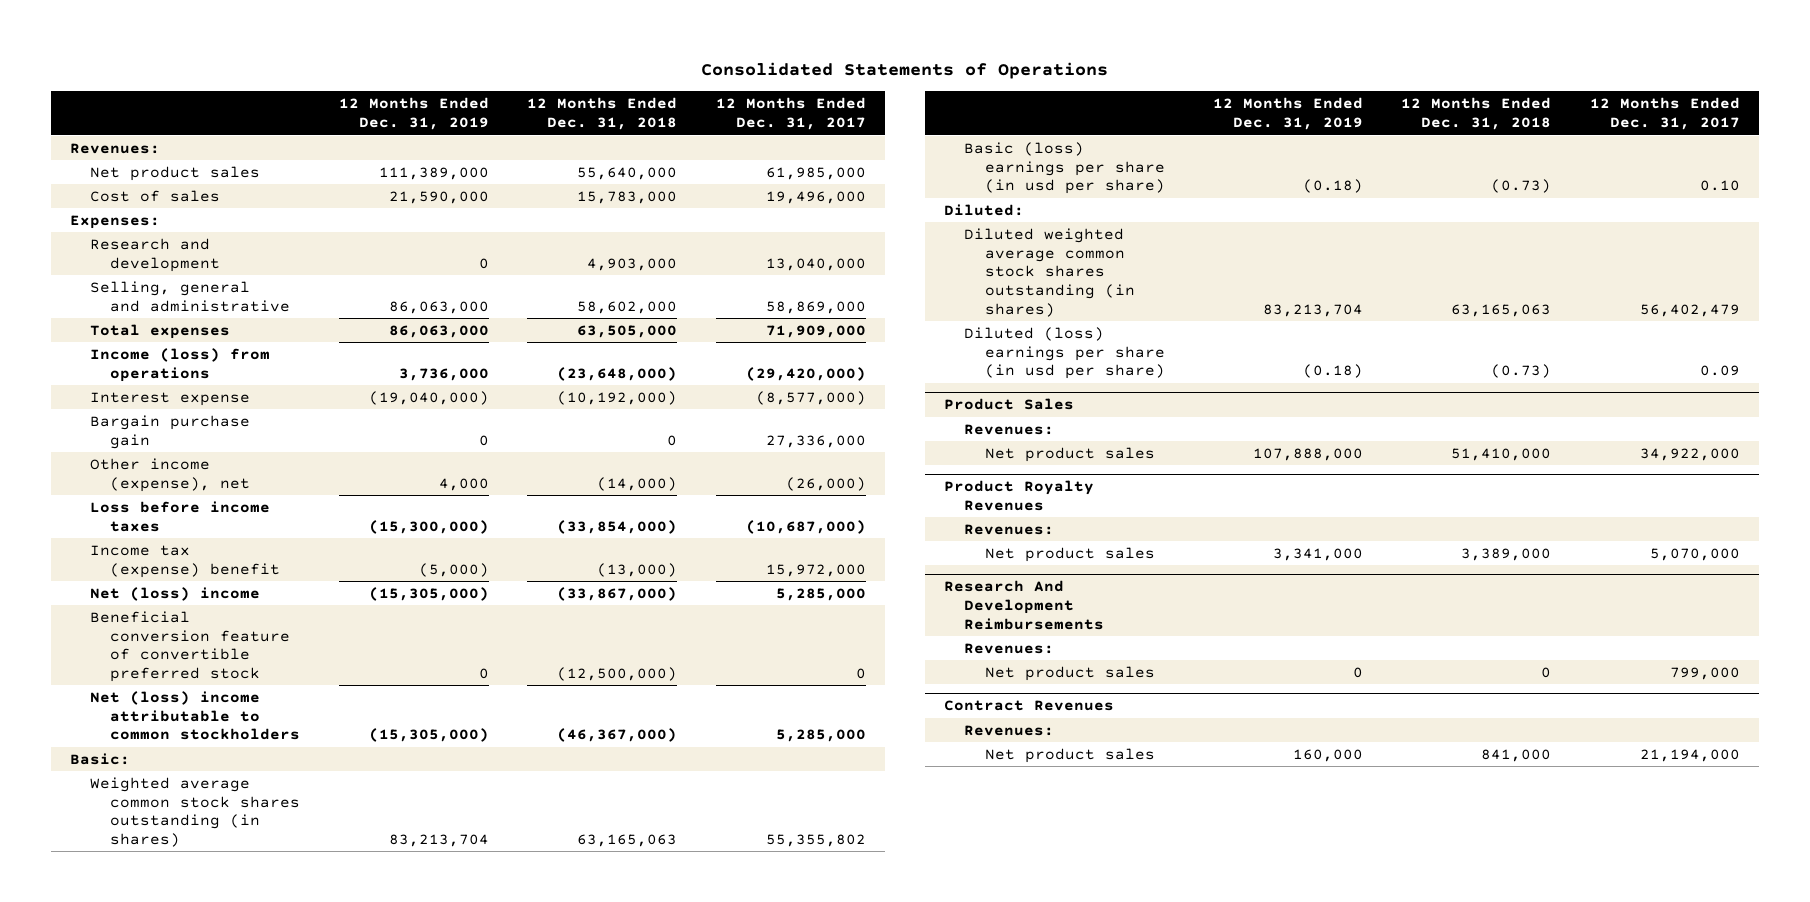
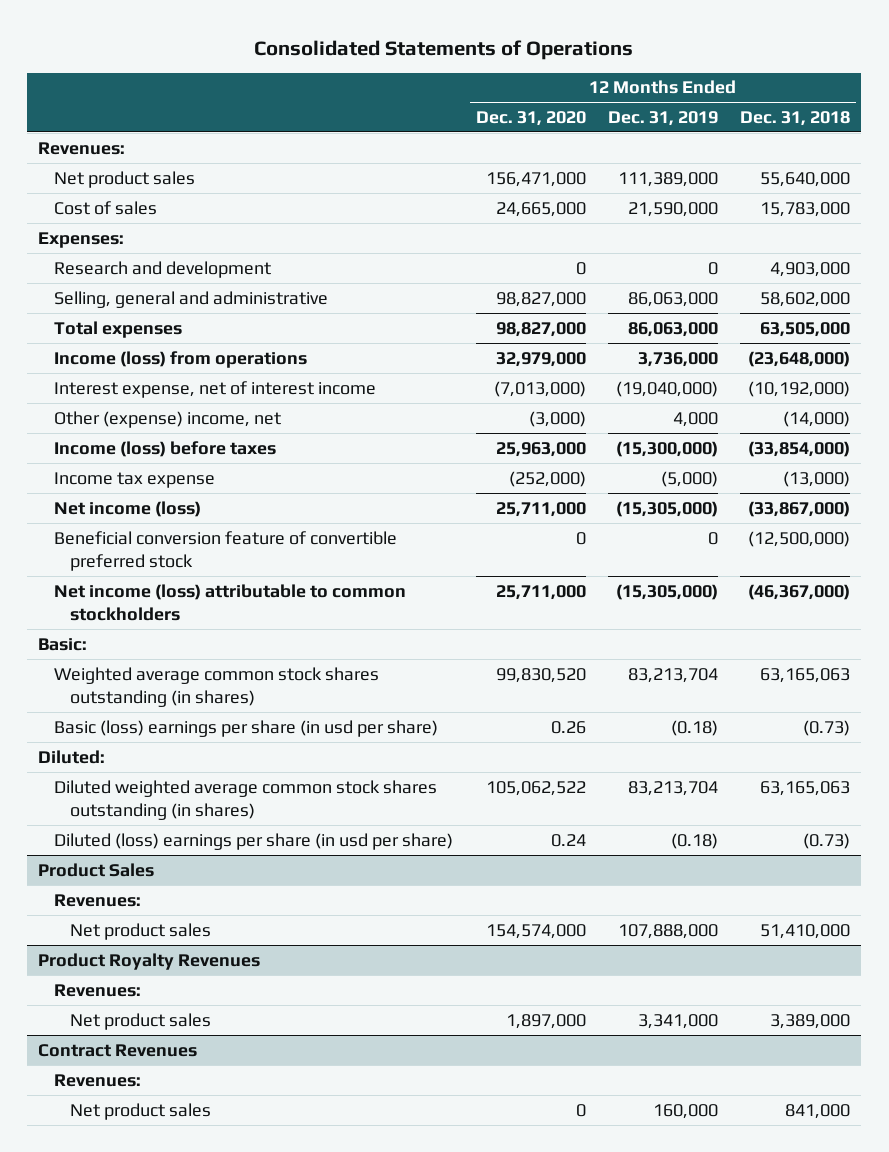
- | 12 Months Ended Dec. 31, 2019 | 12 Months Ended Dec. 31, 2018 | 12 Months Ended Dec. 31, 2017
+ | 12 Months Ended Dec. 31, 2020 | 12 Months Ended Dec. 31, 2019 | 12 Months Ended Dec. 31, 2018
- Interest expense | (19,040,000) | (10,192,000) | (8,577,000)
- Bargain purchase gain | 0 | 0 | 27,336,000
- Other income (expense), net | 4,000 | (14,000) | (26,000)
- Loss before income taxes | (15,300,000) | (33,854,000) | (10,687,000)
- Income tax (expense) benefit | (5,000) | (13,000) | 15,972,000
- Net (loss) income | (15,305,000) | (33,867,000) | 5,285,000
+ Interest expense, net of interest income | (7,013,000) | (19,040,000) | (10,192,000)
+ Other (expense) income, net | (3,000) | 4,000 | (14,000)
+ Income (loss) before taxes | 25,963,000 | (15,300,000) | (33,854,000)
+ Income tax expense | (252,000) | (5,000) | (13,000)
+ Net income (loss) | 25,711,000 | (15,305,000) | (33,867,000)
- Net (loss) income attributable to common stockholders | (15,305,000) | (46,367,000) | 5,285,000
+ Net income (loss) attributable to common stockholders | 25,711,000 | (15,305,000) | (46,367,000)
- Research And Development Reimbursements
- Revenues:
- Net product sales | 0 | 0 | 799,000

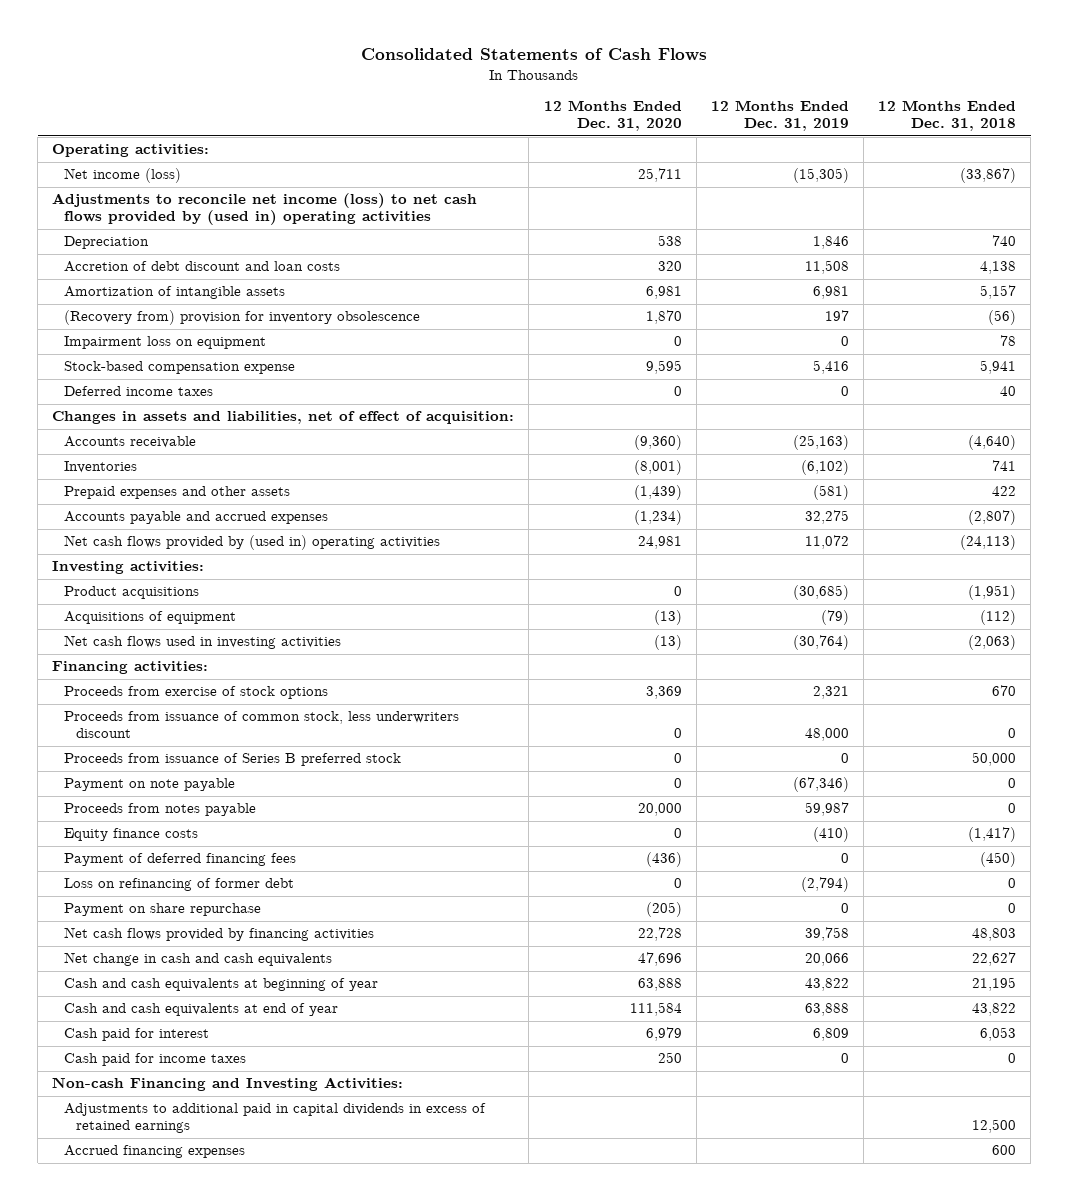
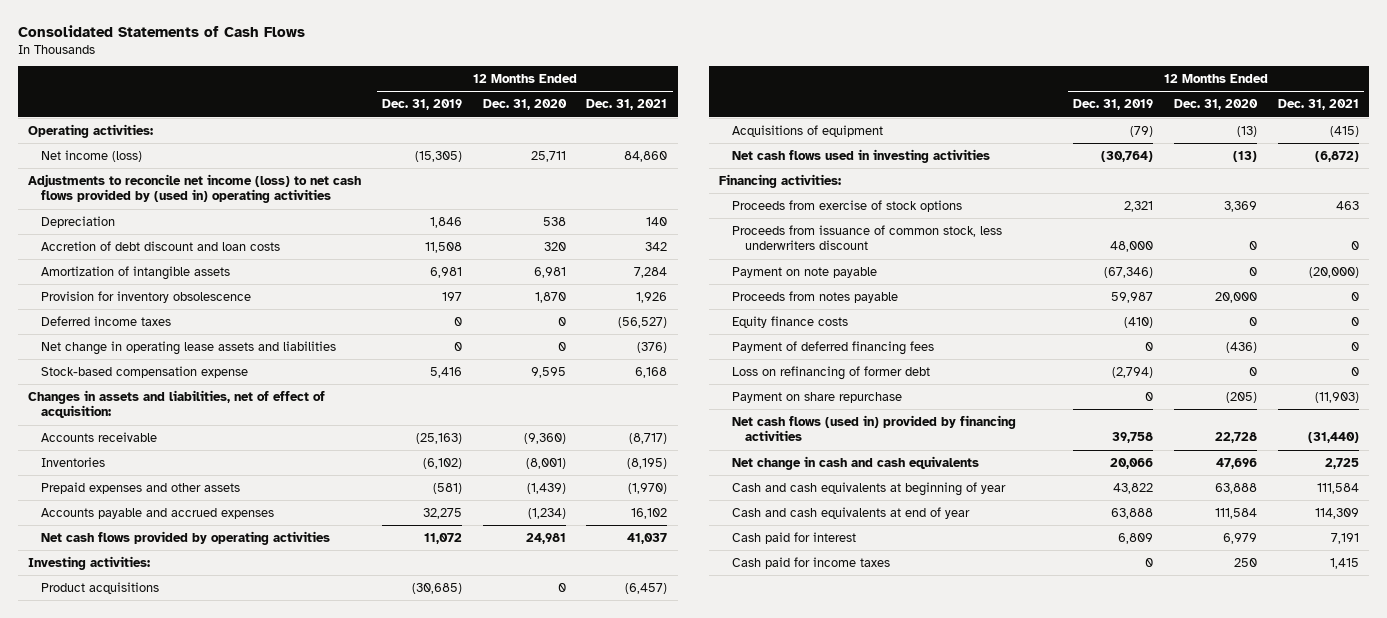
- | 12 Months Ended Dec. 31, 2020 | 12 Months Ended Dec. 31, 2019 | 12 Months Ended Dec. 31, 2018
+ | 12 Months Ended Dec. 31, 2019 | 12 Months Ended Dec. 31, 2020 | 12 Months Ended Dec. 31, 2021
- (Recovery from) provision for inventory obsolescence | 1,870 | 197 | (56)
- Impairment loss on equipment | 0 | 0 | 78
+ Provision for inventory obsolescence | 197 | 1,870 | 1,926
+ Net change in operating lease assets and liabilities | 0 | 0 | (376)
moved down: Stock-based compensation expense | 5,416 | 9,595 | 6,168
- Net cash flows provided by (used in) operating activities | 24,981 | 11,072 | (24,113)
+ Net cash flows provided by operating activities | 11,072 | 24,981 | 41,037
- Proceeds from issuance of Series B preferred stock | 0 | 0 | 50,000
- Net cash flows provided by financing activities | 22,728 | 39,758 | 48,803
+ Net cash flows (used in) provided by financing activities | 39,758 | 22,728 | (31,440)
- Non-cash Financing and Investing Activities:
- Adjustments to additional paid in capital dividends in excess of retained earnings | | | 12,500
- Accrued financing expenses | | | 600

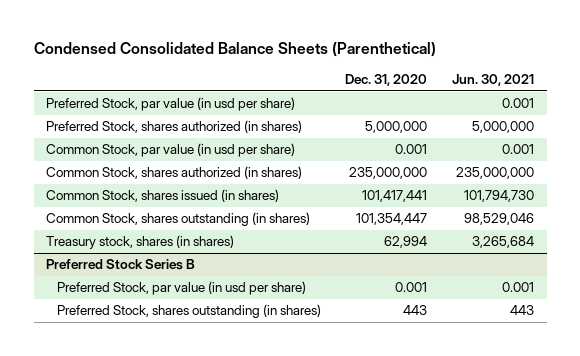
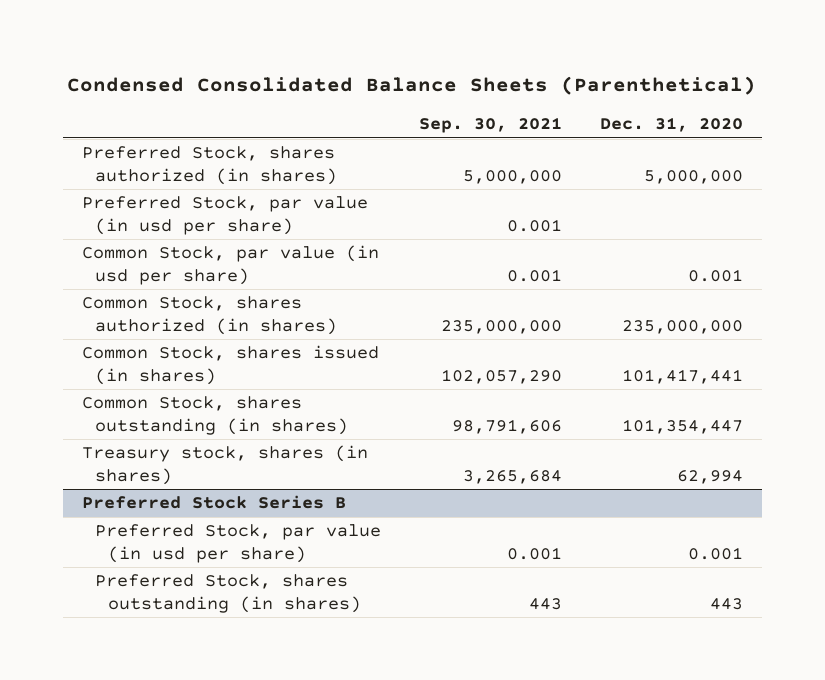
- | Dec. 31, 2020 | Jun. 30, 2021
+ | Sep. 30, 2021 | Dec. 31, 2020
moved down: Preferred Stock, par value (in usd per share) | 0.001 |

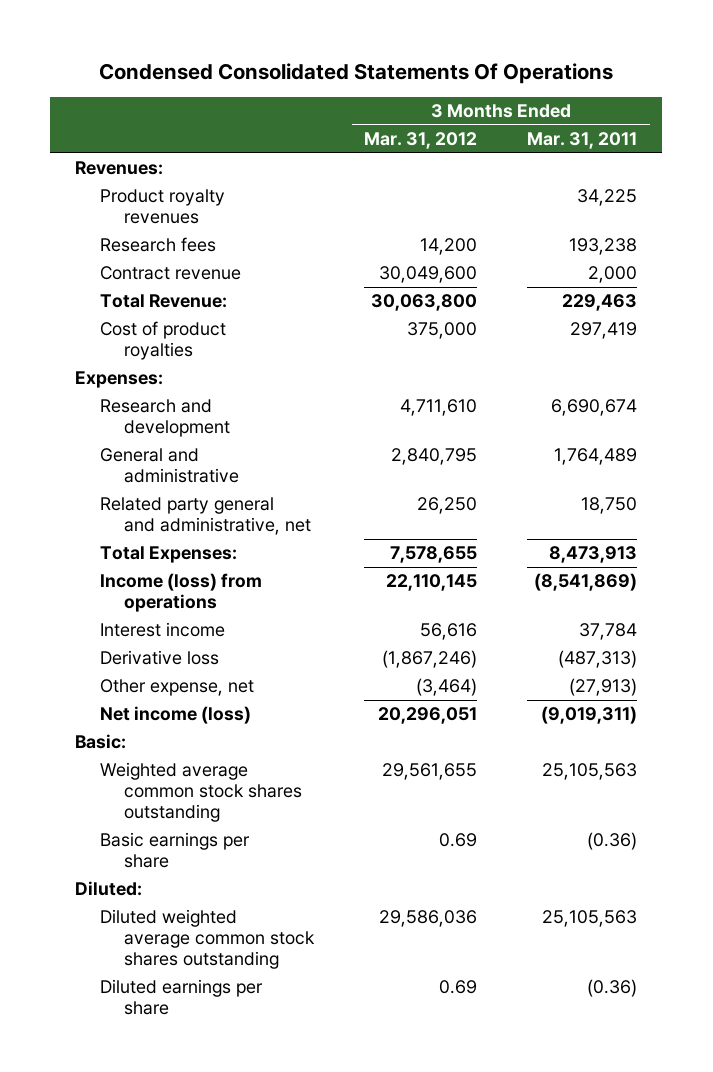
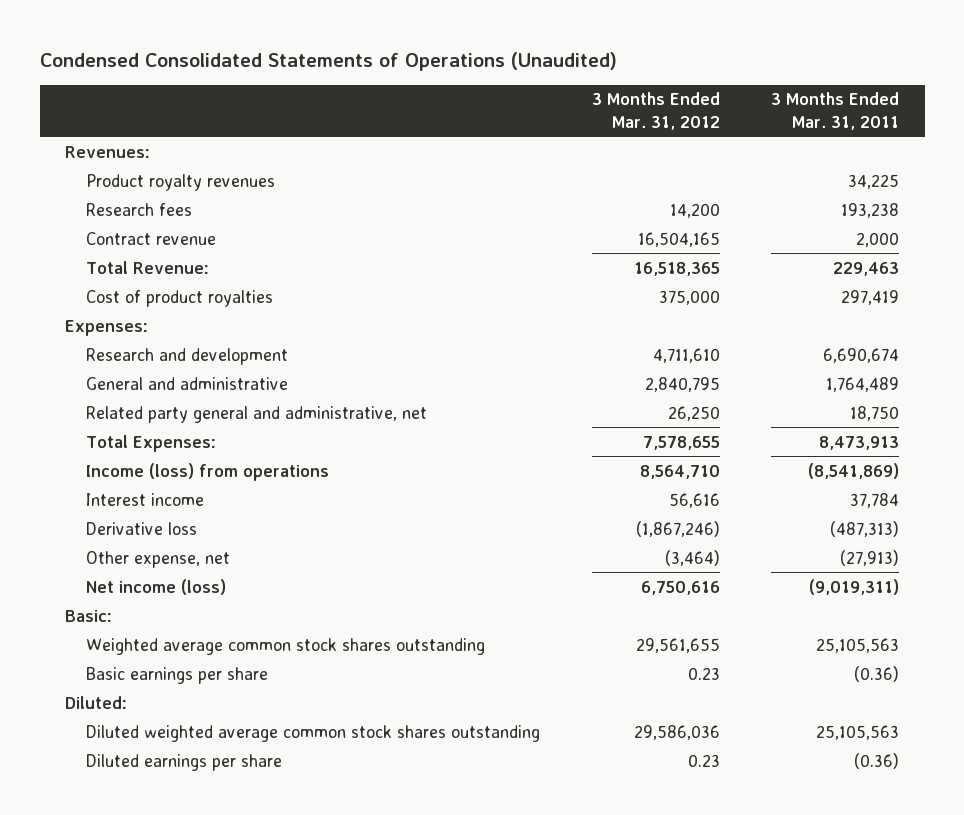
- Condensed Consolidated Statements Of Operations
+ Condensed Consolidated Statements of Operations (Unaudited)
- Contract revenue | 30,049,600 | 2,000
- Total Revenue: | 30,063,800 | 229,463
+ Contract revenue | 16,504,165 | 2,000
+ Total Revenue: | 16,518,365 | 229,463
- Income (loss) from operations | 22,110,145 | (8,541,869)
+ Income (loss) from operations | 8,564,710 | (8,541,869)
- Net income (loss) | 20,296,051 | (9,019,311)
+ Net income (loss) | 6,750,616 | (9,019,311)
- Basic earnings per share | 0.69 | (0.36)
+ Basic earnings per share | 0.23 | (0.36)
- Diluted earnings per share | 0.69 | (0.36)
+ Diluted earnings per share | 0.23 | (0.36)

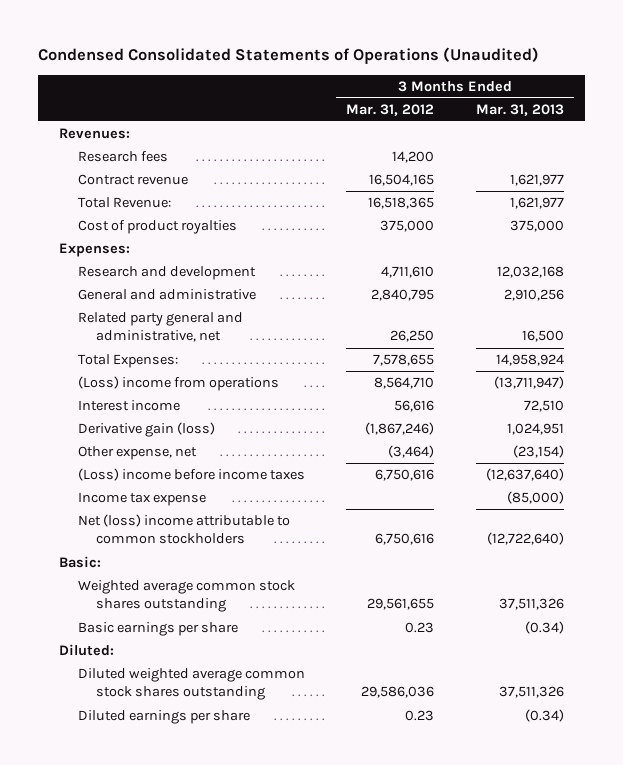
- | 3 Months Ended Mar. 31, 2012 | 3 Months Ended Mar. 31, 2011
+ | 3 Months Ended Mar. 31, 2012 | 3 Months Ended Mar. 31, 2013
- Product royalty revenues | | 34,225
- Income (loss) from operations | 8,564,710 | (8,541,869)
+ (Loss) income from operations | 8,564,710 | (13,711,947)
- Derivative loss | (1,867,246) | (487,313)
+ Derivative gain (loss) | (1,867,246) | 1,024,951
- Net income (loss) | 6,750,616 | (9,019,311)
+ (Loss) income before income taxes | 6,750,616 | (12,637,640)
+ Income tax expense | | (85,000)
+ Net (loss) income attributable to common stockholders | 6,750,616 | (12,722,640)

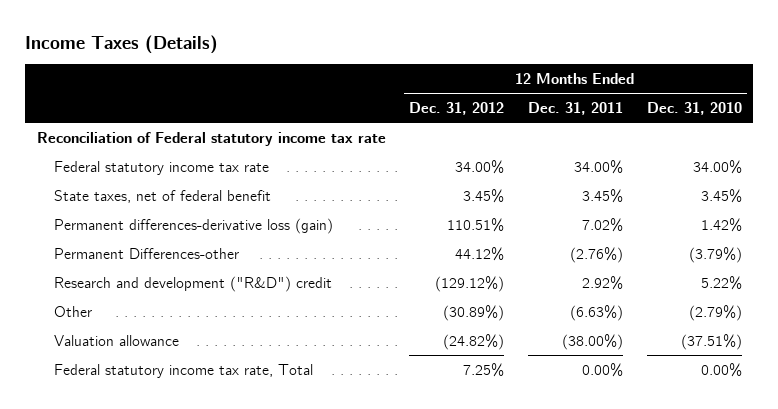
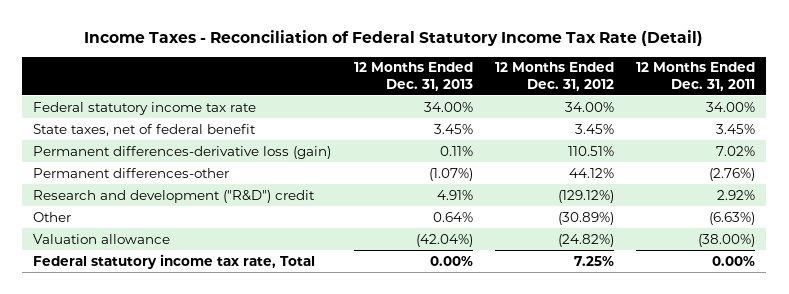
- Income Taxes (Details)
+ Income Taxes - Reconciliation of Federal Statutory Income Tax Rate (Detail)
- | 12 Months Ended Dec. 31, 2012 | 12 Months Ended Dec. 31, 2011 | 12 Months Ended Dec. 31, 2010
+ | 12 Months Ended Dec. 31, 2013 | 12 Months Ended Dec. 31, 2012 | 12 Months Ended Dec. 31, 2011
- Reconciliation of Federal statutory income tax rate
- Permanent Differences-other | 44.12% | (2.76%) | (3.79%)
+ Permanent differences-other | (1.07%) | 44.12% | (2.76%)

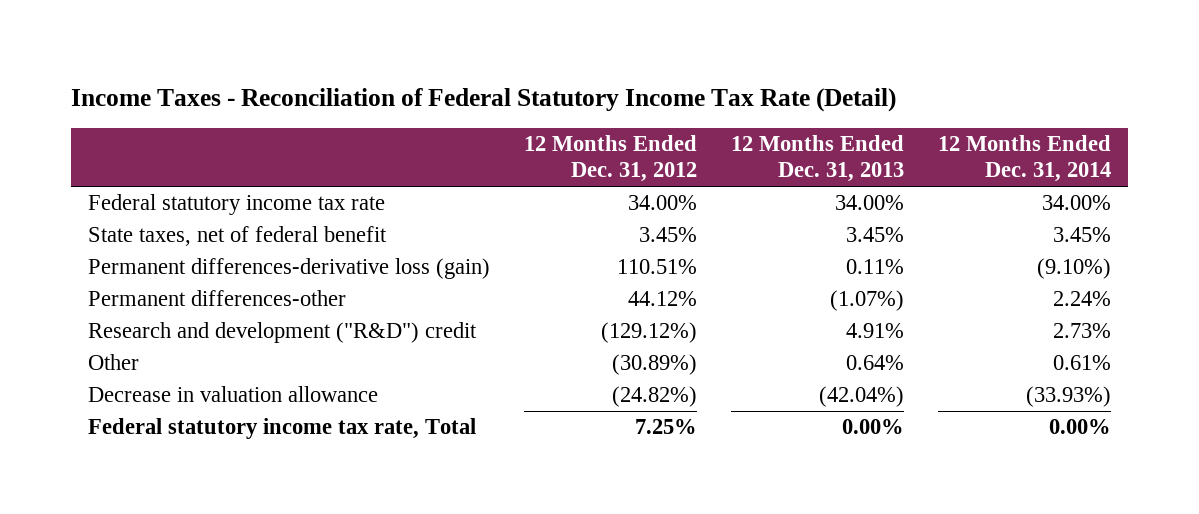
- | 12 Months Ended Dec. 31, 2013 | 12 Months Ended Dec. 31, 2012 | 12 Months Ended Dec. 31, 2011
+ | 12 Months Ended Dec. 31, 2012 | 12 Months Ended Dec. 31, 2013 | 12 Months Ended Dec. 31, 2014
- Valuation allowance | (42.04%) | (24.82%) | (38.00%)
+ Decrease in valuation allowance | (24.82%) | (42.04%) | (33.93%)

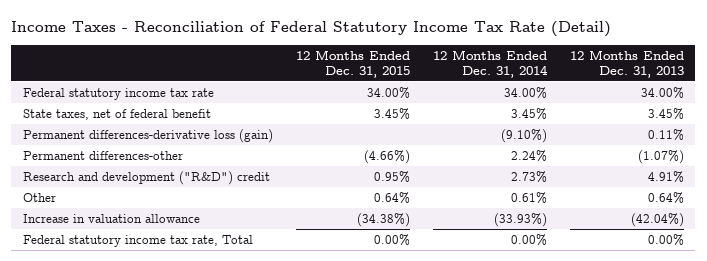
- | 12 Months Ended Dec. 31, 2012 | 12 Months Ended Dec. 31, 2013 | 12 Months Ended Dec. 31, 2014
+ | 12 Months Ended Dec. 31, 2015 | 12 Months Ended Dec. 31, 2014 | 12 Months Ended Dec. 31, 2013
- Decrease in valuation allowance | (24.82%) | (42.04%) | (33.93%)
+ Increase in valuation allowance | (34.38%) | (33.93%) | (42.04%)

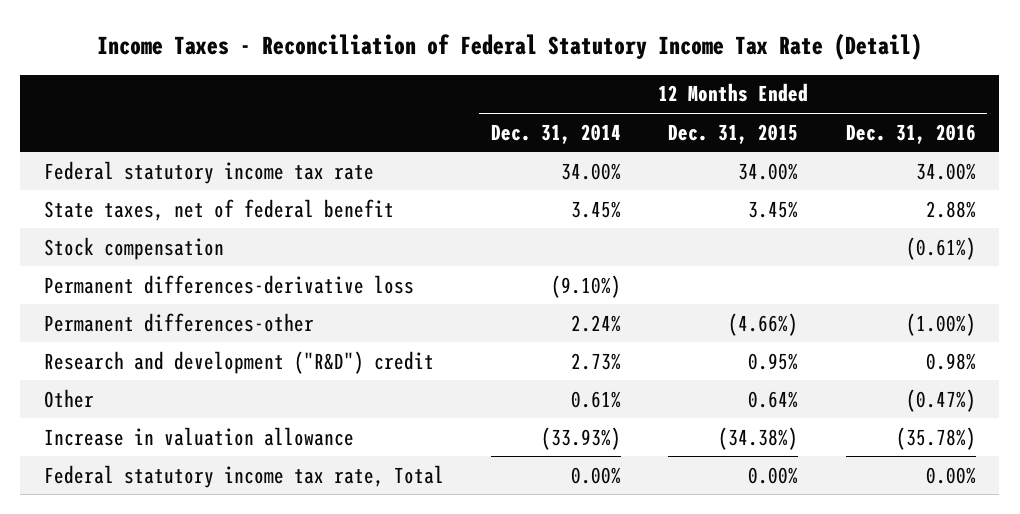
- | 12 Months Ended Dec. 31, 2015 | 12 Months Ended Dec. 31, 2014 | 12 Months Ended Dec. 31, 2013
+ | 12 Months Ended Dec. 31, 2014 | 12 Months Ended Dec. 31, 2015 | 12 Months Ended Dec. 31, 2016
- Permanent differences-derivative loss (gain) | | (9.10%) | 0.11%
+ Stock compensation | | | (0.61%)
+ Permanent differences-derivative loss | (9.10%) | |

